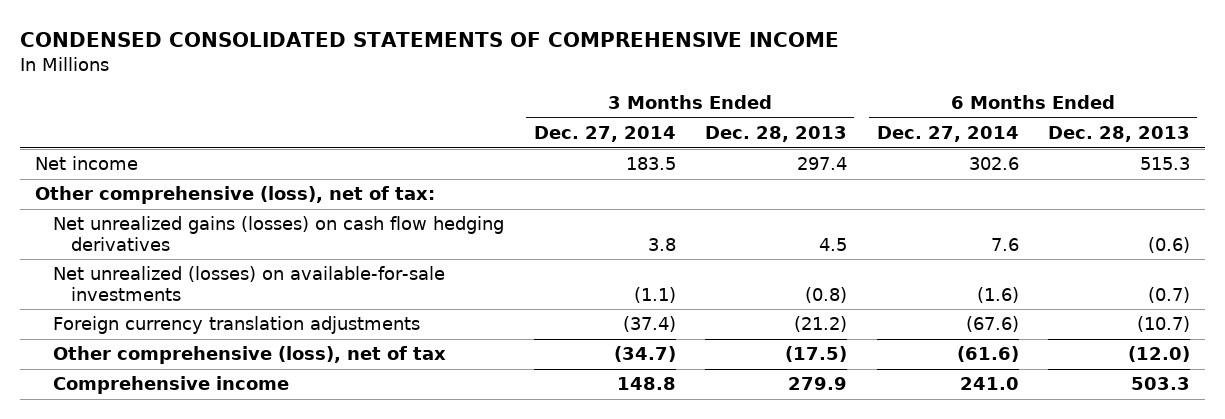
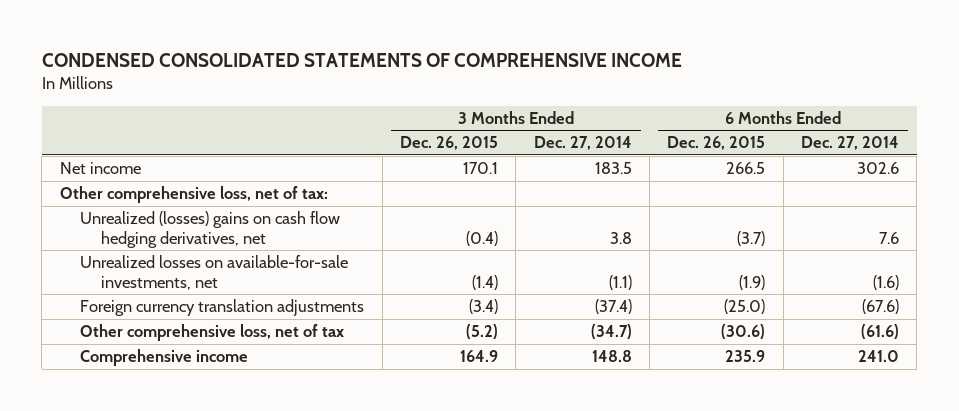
- | 3 Months Ended Dec. 27, 2014 | 3 Months Ended Dec. 28, 2013 | 6 Months Ended Dec. 27, 2014 | 6 Months Ended Dec. 28, 2013
+ | 3 Months Ended Dec. 26, 2015 | 3 Months Ended Dec. 27, 2014 | 6 Months Ended Dec. 26, 2015 | 6 Months Ended Dec. 27, 2014
- Other comprehensive (loss), net of tax:
- Net unrealized gains (losses) on cash flow hedging derivatives | 3.8 | 4.5 | 7.6 | (0.6)
- Net unrealized (losses) on available-for-sale investments | (1.1) | (0.8) | (1.6) | (0.7)
+ Other comprehensive loss, net of tax:
+ Unrealized (losses) gains on cash flow hedging derivatives, net | (0.4) | 3.8 | (3.7) | 7.6
+ Unrealized losses on available-for-sale investments, net | (1.4) | (1.1) | (1.9) | (1.6)
- Other comprehensive (loss), net of tax | (34.7) | (17.5) | (61.6) | (12.0)
+ Other comprehensive loss, net of tax | (5.2) | (34.7) | (30.6) | (61.6)

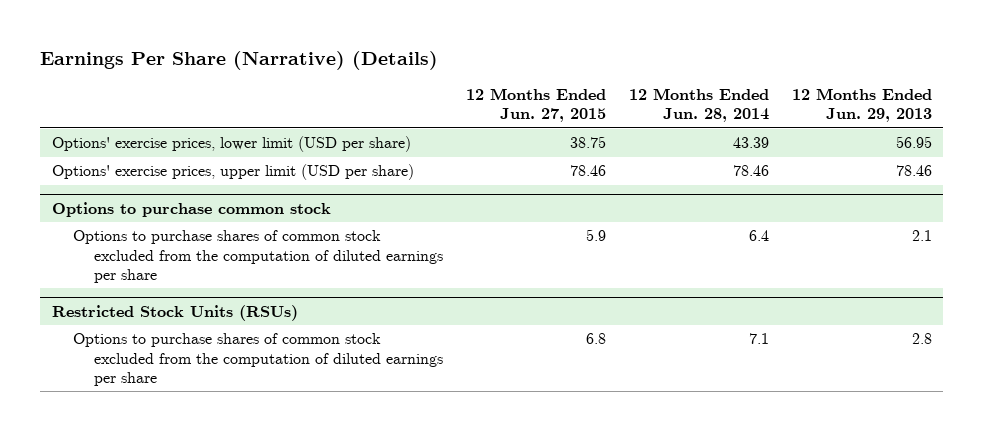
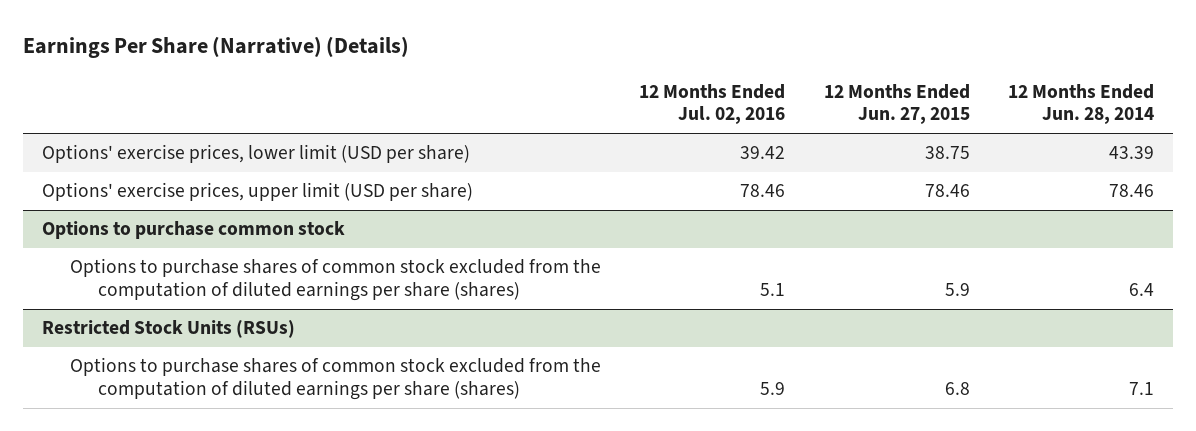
- | 12 Months Ended Jun. 27, 2015 | 12 Months Ended Jun. 28, 2014 | 12 Months Ended Jun. 29, 2013
+ | 12 Months Ended Jul. 02, 2016 | 12 Months Ended Jun. 27, 2015 | 12 Months Ended Jun. 28, 2014
@ Options to purchase common stock
- Options to purchase shares of common stock excluded from the computation of diluted earnings per share | 5.9 | 6.4 | 2.1
+ Options to purchase shares of common stock excluded from the computation of diluted earnings per share (shares) | 5.1 | 5.9 | 6.4
@ Restricted Stock Units (RSUs)
- Options to purchase shares of common stock excluded from the computation of diluted earnings per share | 6.8 | 7.1 | 2.8
+ Options to purchase shares of common stock excluded from the computation of diluted earnings per share (shares) | 5.9 | 6.8 | 7.1

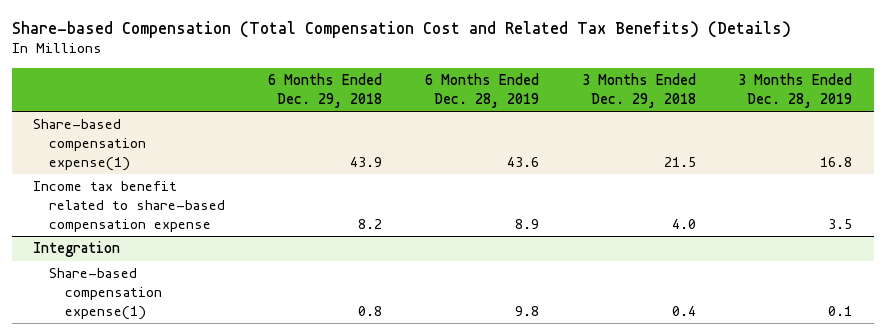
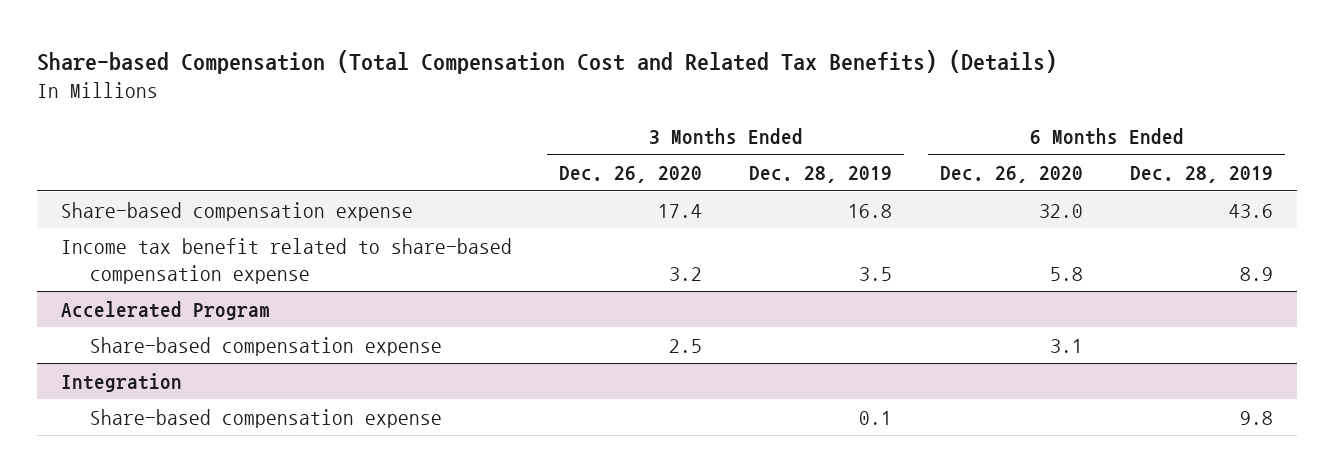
- | 6 Months Ended Dec. 29, 2018 | 6 Months Ended Dec. 28, 2019 | 3 Months Ended Dec. 29, 2018 | 3 Months Ended Dec. 28, 2019
+ | 3 Months Ended Dec. 26, 2020 | 3 Months Ended Dec. 28, 2019 | 6 Months Ended Dec. 26, 2020 | 6 Months Ended Dec. 28, 2019
- Share-based compensation expense(1) | 43.9 | 43.6 | 21.5 | 16.8
+ Share-based compensation expense | 17.4 | 16.8 | 32.0 | 43.6
+ Accelerated Program
+ Share-based compensation expense | 2.5 | | 3.1 |
@ Integration
- Share-based compensation expense(1) | 0.8 | 9.8 | 0.4 | 0.1
+ Share-based compensation expense | | 0.1 | | 9.8

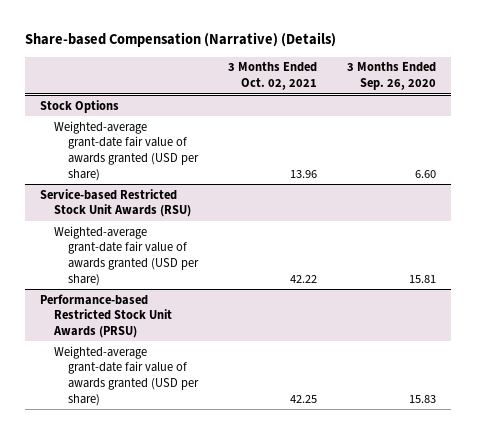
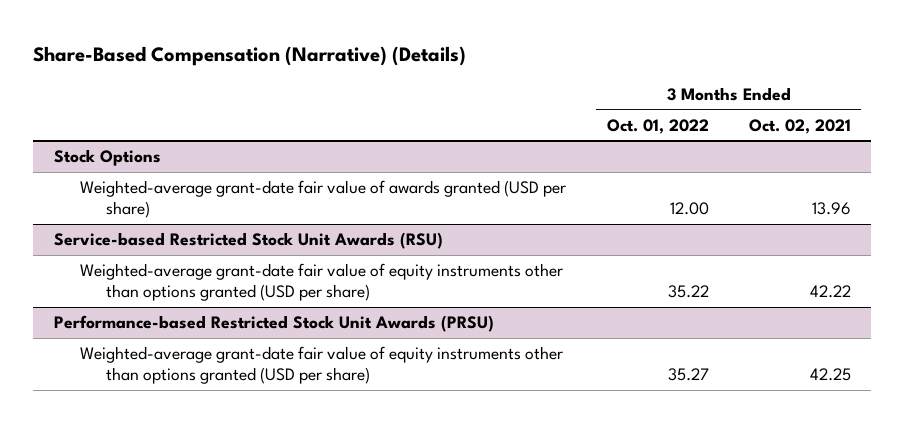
- Share-based Compensation (Narrative) (Details)
+ Share-Based Compensation (Narrative) (Details)
- | 3 Months Ended Oct. 02, 2021 | 3 Months Ended Sep. 26, 2020
+ | 3 Months Ended Oct. 01, 2022 | 3 Months Ended Oct. 02, 2021
@ Service-based Restricted Stock Unit Awards (RSU)
- Weighted-average grant-date fair value of awards granted (USD per share) | 42.22 | 15.81
+ Weighted-average grant-date fair value of equity instruments other than options granted (USD per share) | 35.22 | 42.22
@ Performance-based Restricted Stock Unit Awards (PRSU)
- Weighted-average grant-date fair value of awards granted (USD per share) | 42.25 | 15.83
+ Weighted-average grant-date fair value of equity instruments other than options granted (USD per share) | 35.27 | 42.25

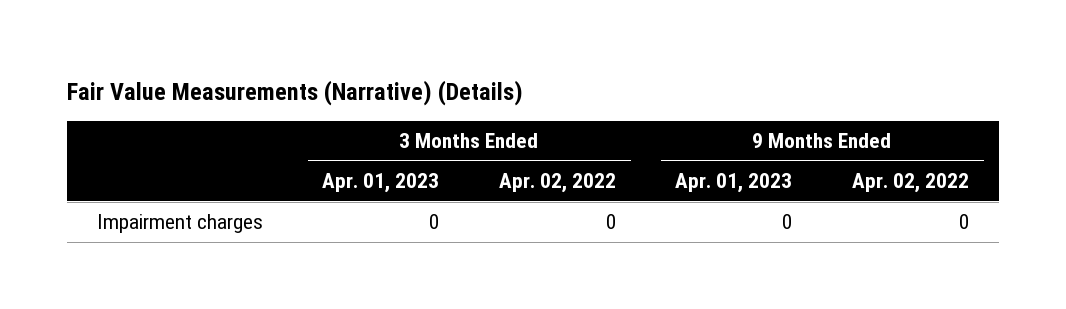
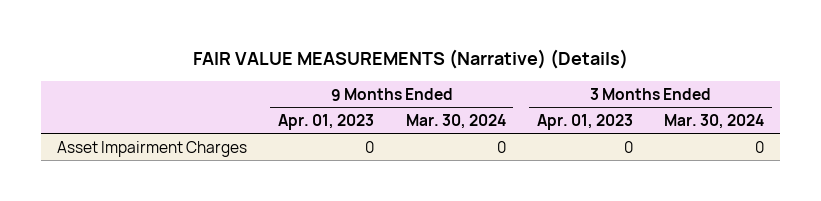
- Fair Value Measurements (Narrative) (Details)
+ FAIR VALUE MEASUREMENTS (Narrative) (Details)
- | 3 Months Ended Apr. 01, 2023 | 3 Months Ended Apr. 02, 2022 | 9 Months Ended Apr. 01, 2023 | 9 Months Ended Apr. 02, 2022
+ | 9 Months Ended Apr. 01, 2023 | 9 Months Ended Mar. 30, 2024 | 3 Months Ended Apr. 01, 2023 | 3 Months Ended Mar. 30, 2024
- Impairment charges | 0 | 0 | 0 | 0
+ Asset Impairment Charges | 0 | 0 | 0 | 0

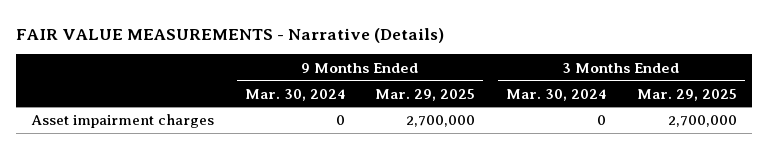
- FAIR VALUE MEASUREMENTS (Narrative) (Details)
+ FAIR VALUE MEASUREMENTS - Narrative (Details)
- | 9 Months Ended Apr. 01, 2023 | 9 Months Ended Mar. 30, 2024 | 3 Months Ended Apr. 01, 2023 | 3 Months Ended Mar. 30, 2024
+ | 9 Months Ended Mar. 30, 2024 | 9 Months Ended Mar. 29, 2025 | 3 Months Ended Mar. 30, 2024 | 3 Months Ended Mar. 29, 2025
- Asset Impairment Charges | 0 | 0 | 0 | 0
+ Asset impairment charges | 0 | 2,700,000 | 0 | 2,700,000

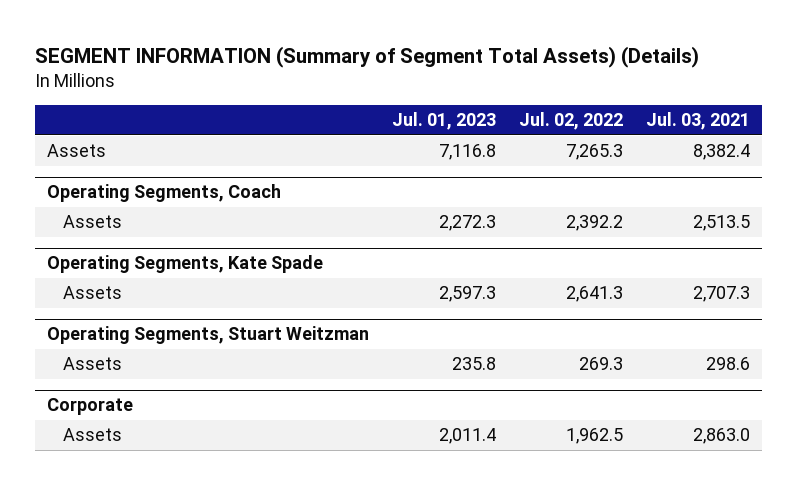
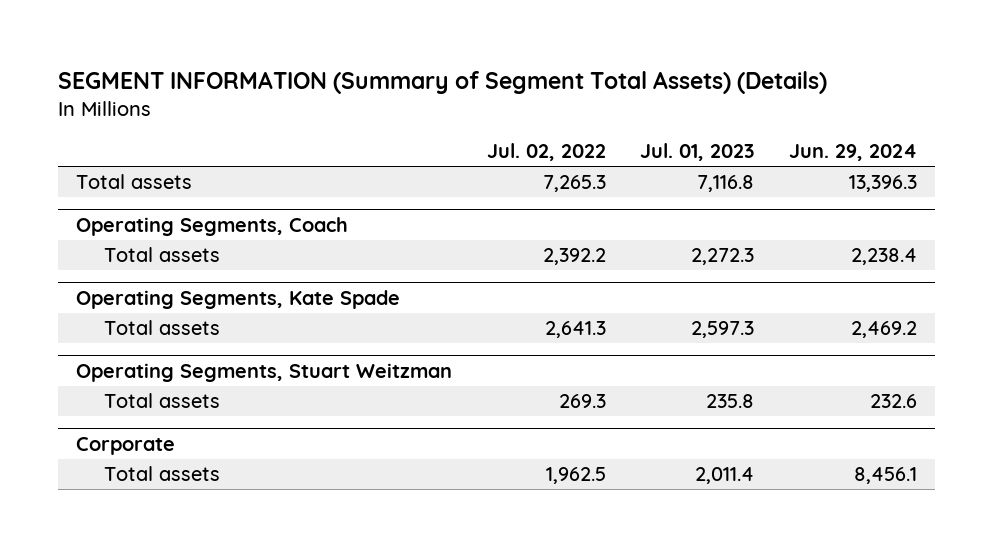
- | Jul. 01, 2023 | Jul. 02, 2022 | Jul. 03, 2021
+ | Jul. 02, 2022 | Jul. 01, 2023 | Jun. 29, 2024
- Assets | 7,116.8 | 7,265.3 | 8,382.4
+ Total assets | 7,265.3 | 7,116.8 | 13,396.3
@ Operating Segments, Coach
- Assets | 2,272.3 | 2,392.2 | 2,513.5
+ Total assets | 2,392.2 | 2,272.3 | 2,238.4
@ Operating Segments, Kate Spade
- Assets | 2,597.3 | 2,641.3 | 2,707.3
+ Total assets | 2,641.3 | 2,597.3 | 2,469.2
@ Operating Segments, Stuart Weitzman
- Assets | 235.8 | 269.3 | 298.6
+ Total assets | 269.3 | 235.8 | 232.6
@ Corporate
- Assets | 2,011.4 | 1,962.5 | 2,863.0
+ Total assets | 1,962.5 | 2,011.4 | 8,456.1

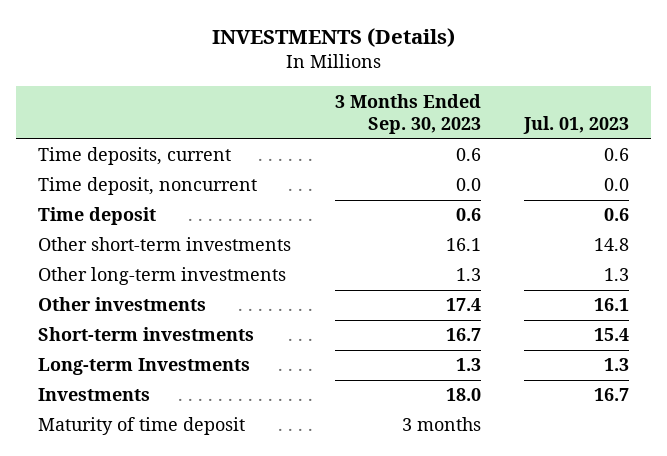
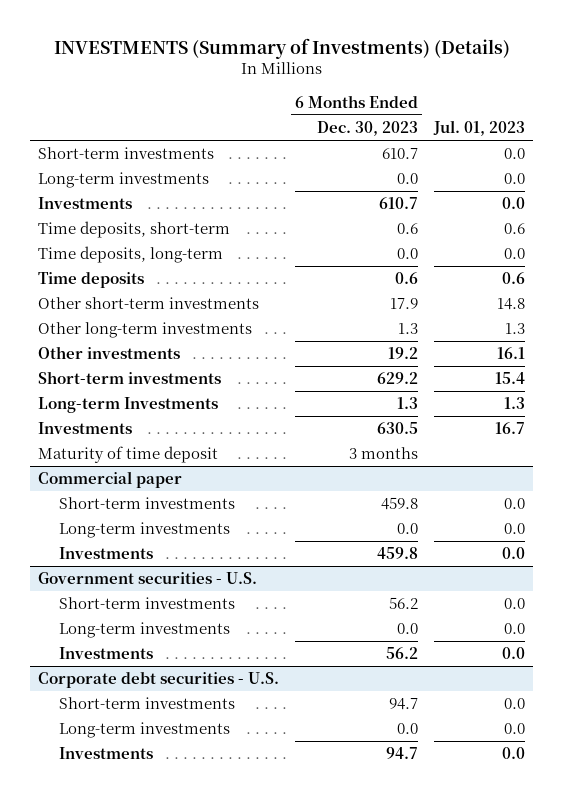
- INVESTMENTS (Details)
+ INVESTMENTS (Summary of Investments) (Details)
- | 3 Months Ended Sep. 30, 2023 | Jul. 01, 2023
+ | 6 Months Ended Dec. 30, 2023 | Jul. 01, 2023
- Time deposits, current | 0.6 | 0.6
- Time deposit, noncurrent | 0.0 | 0.0
- Time deposit | 0.6 | 0.6
+ Short-term investments | 610.7 | 0.0
+ Long-term investments | 0.0 | 0.0
+ Investments | 610.7 | 0.0
+ Time deposits, short-term | 0.6 | 0.6
+ Time deposits, long-term | 0.0 | 0.0
+ Time deposits | 0.6 | 0.6
+ Commercial paper
+ Short-term investments | 459.8 | 0.0
+ Long-term investments | 0.0 | 0.0
+ Investments | 459.8 | 0.0
+ Government securities - U.S.
+ Short-term investments | 56.2 | 0.0
+ Long-term investments | 0.0 | 0.0
+ Investments | 56.2 | 0.0
+ Corporate debt securities - U.S.
+ Short-term investments | 94.7 | 0.0
+ Long-term investments | 0.0 | 0.0
+ Investments | 94.7 | 0.0

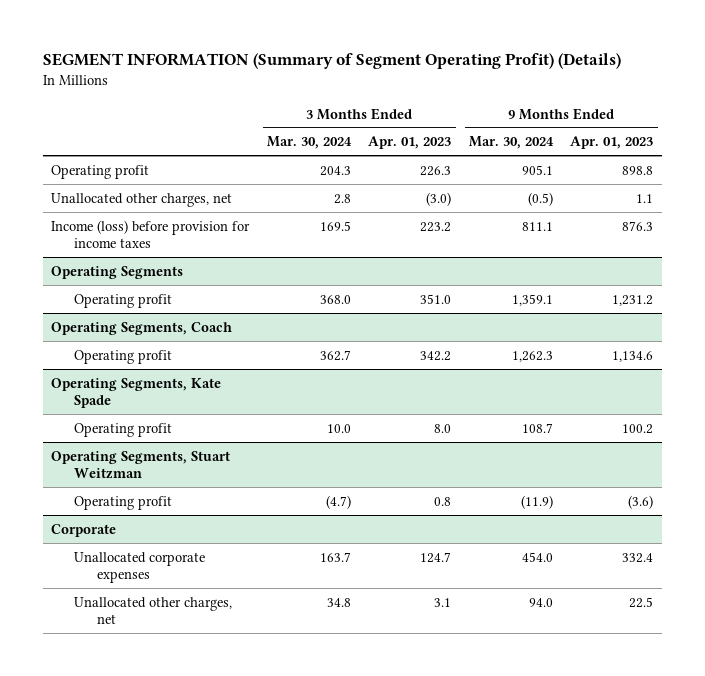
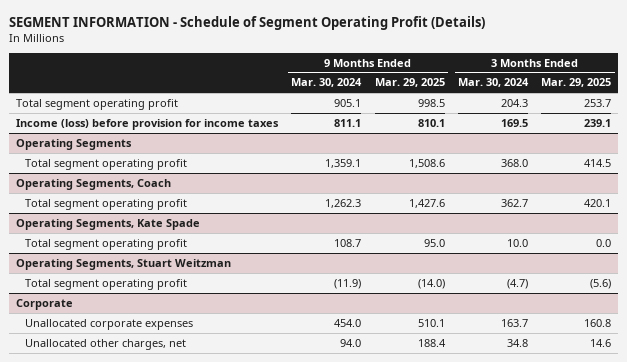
- SEGMENT INFORMATION (Summary of Segment Operating Profit) (Details)
+ SEGMENT INFORMATION - Schedule of Segment Operating Profit (Details)
- | 3 Months Ended Mar. 30, 2024 | 3 Months Ended Apr. 01, 2023 | 9 Months Ended Mar. 30, 2024 | 9 Months Ended Apr. 01, 2023
+ | 9 Months Ended Mar. 30, 2024 | 9 Months Ended Mar. 29, 2025 | 3 Months Ended Mar. 30, 2024 | 3 Months Ended Mar. 29, 2025
- Operating profit | 204.3 | 226.3 | 905.1 | 898.8
- Unallocated other charges, net | 2.8 | (3.0) | (0.5) | 1.1
+ Total segment operating profit | 905.1 | 998.5 | 204.3 | 253.7
@ Operating Segments
- Operating profit | 368.0 | 351.0 | 1,359.1 | 1,231.2
+ Total segment operating profit | 1,359.1 | 1,508.6 | 368.0 | 414.5
@ Operating Segments, Coach
- Operating profit | 362.7 | 342.2 | 1,262.3 | 1,134.6
+ Total segment operating profit | 1,262.3 | 1,427.6 | 362.7 | 420.1
@ Operating Segments, Kate Spade
- Operating profit | 10.0 | 8.0 | 108.7 | 100.2
+ Total segment operating profit | 108.7 | 95.0 | 10.0 | 0.0
@ Operating Segments, Stuart Weitzman
- Operating profit | (4.7) | 0.8 | (11.9) | (3.6)
+ Total segment operating profit | (11.9) | (14.0) | (4.7) | (5.6)

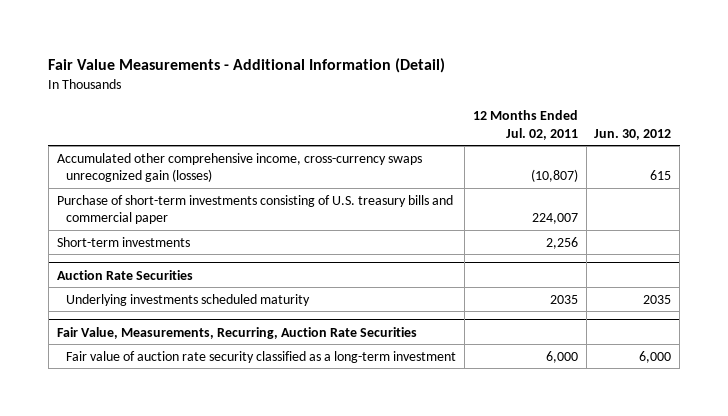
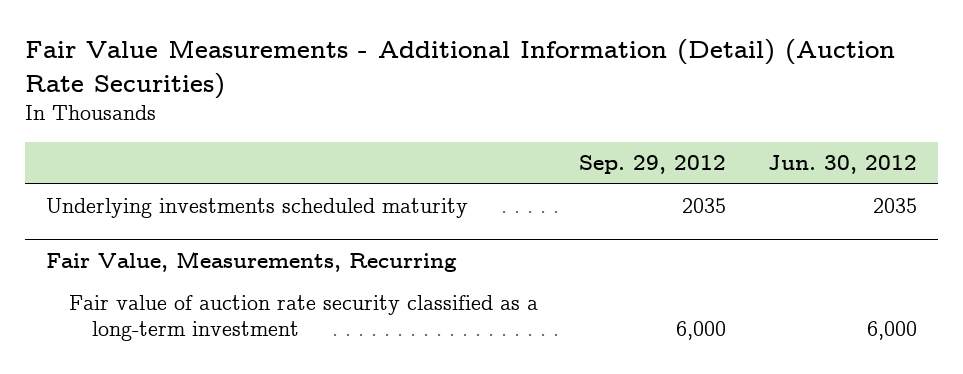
- Fair Value Measurements - Additional Information (Detail)
+ Fair Value Measurements - Additional Information (Detail) (Auction Rate Securities)
- | 12 Months Ended Jul. 02, 2011 | Jun. 30, 2012
+ | Sep. 29, 2012 | Jun. 30, 2012
- Accumulated other comprehensive income, cross-currency swaps unrecognized gain (losses) | (10,807) | 615
- Purchase of short-term investments consisting of U.S. treasury bills and commercial paper | 224,007 |
- Short-term investments | 2,256 |
- Auction Rate Securities
- Fair Value, Measurements, Recurring, Auction Rate Securities
+ Fair Value, Measurements, Recurring

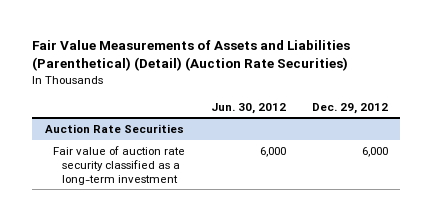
- Fair Value Measurements - Additional Information (Detail) (Auction Rate Securities)
+ Fair Value Measurements of Assets and Liabilities (Parenthetical) (Detail) (Auction Rate Securities)
- | Sep. 29, 2012 | Jun. 30, 2012
+ | Jun. 30, 2012 | Dec. 29, 2012
- Underlying investments scheduled maturity | 2035 | 2035
- Fair Value, Measurements, Recurring
+ Auction Rate Securities

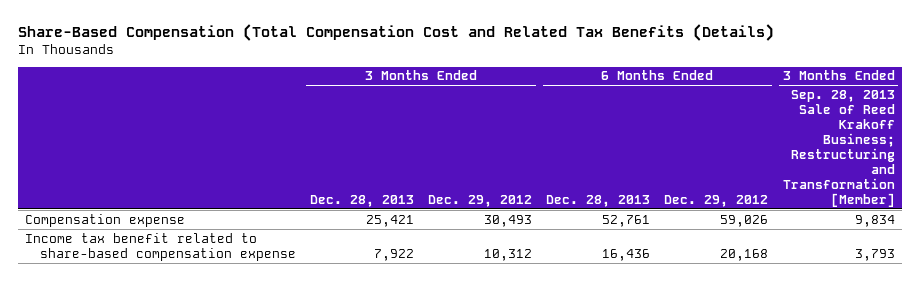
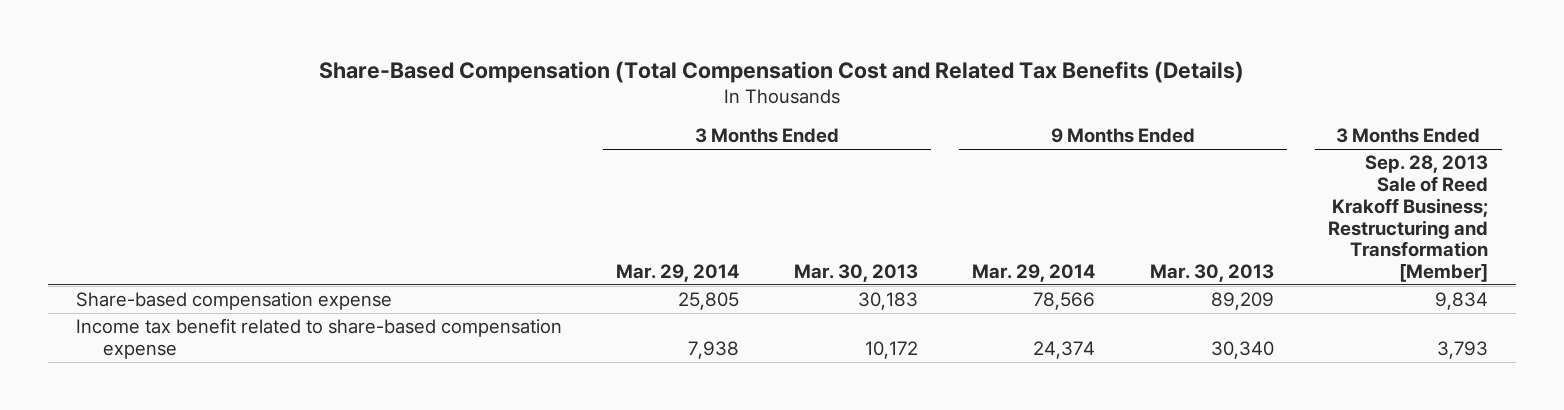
- | 3 Months Ended Dec. 28, 2013 | 3 Months Ended Dec. 29, 2012 | 6 Months Ended Dec. 28, 2013 | 6 Months Ended Dec. 29, 2012 | 3 Months Ended Sep. 28, 2013 Sale of Reed Krakoff Business; Restructuring and Transformation [Member]
+ | 3 Months Ended Mar. 29, 2014 | 3 Months Ended Mar. 30, 2013 | 9 Months Ended Mar. 29, 2014 | 9 Months Ended Mar. 30, 2013 | 3 Months Ended Sep. 28, 2013 Sale of Reed Krakoff Business; Restructuring and Transformation [Member]
- Compensation expense | 25,421 | 30,493 | 52,761 | 59,026 | 9,834
+ Share-based compensation expense | 25,805 | 30,183 | 78,566 | 89,209 | 9,834

